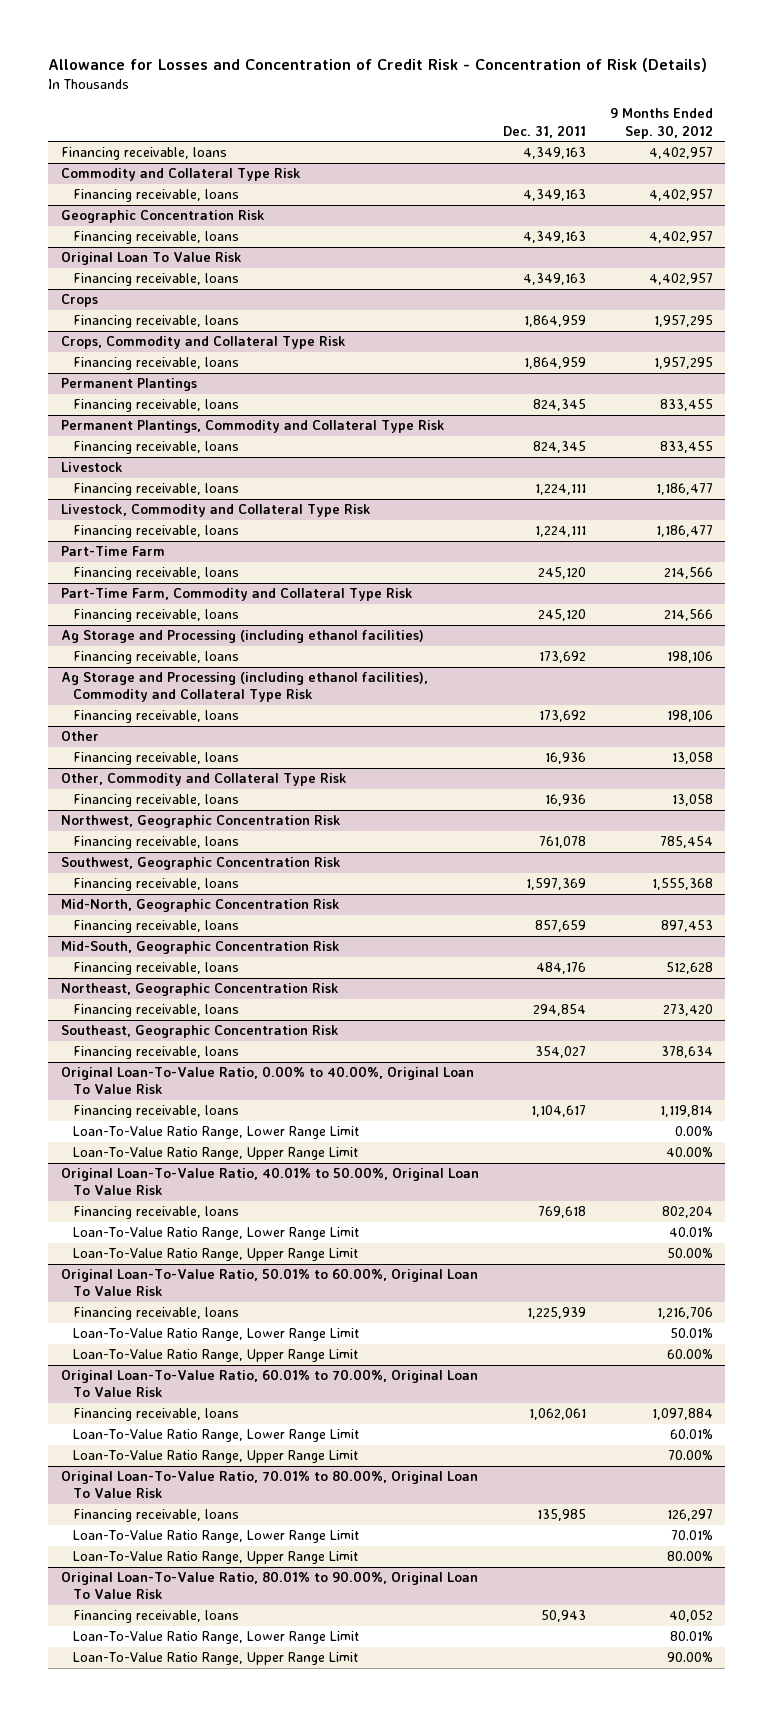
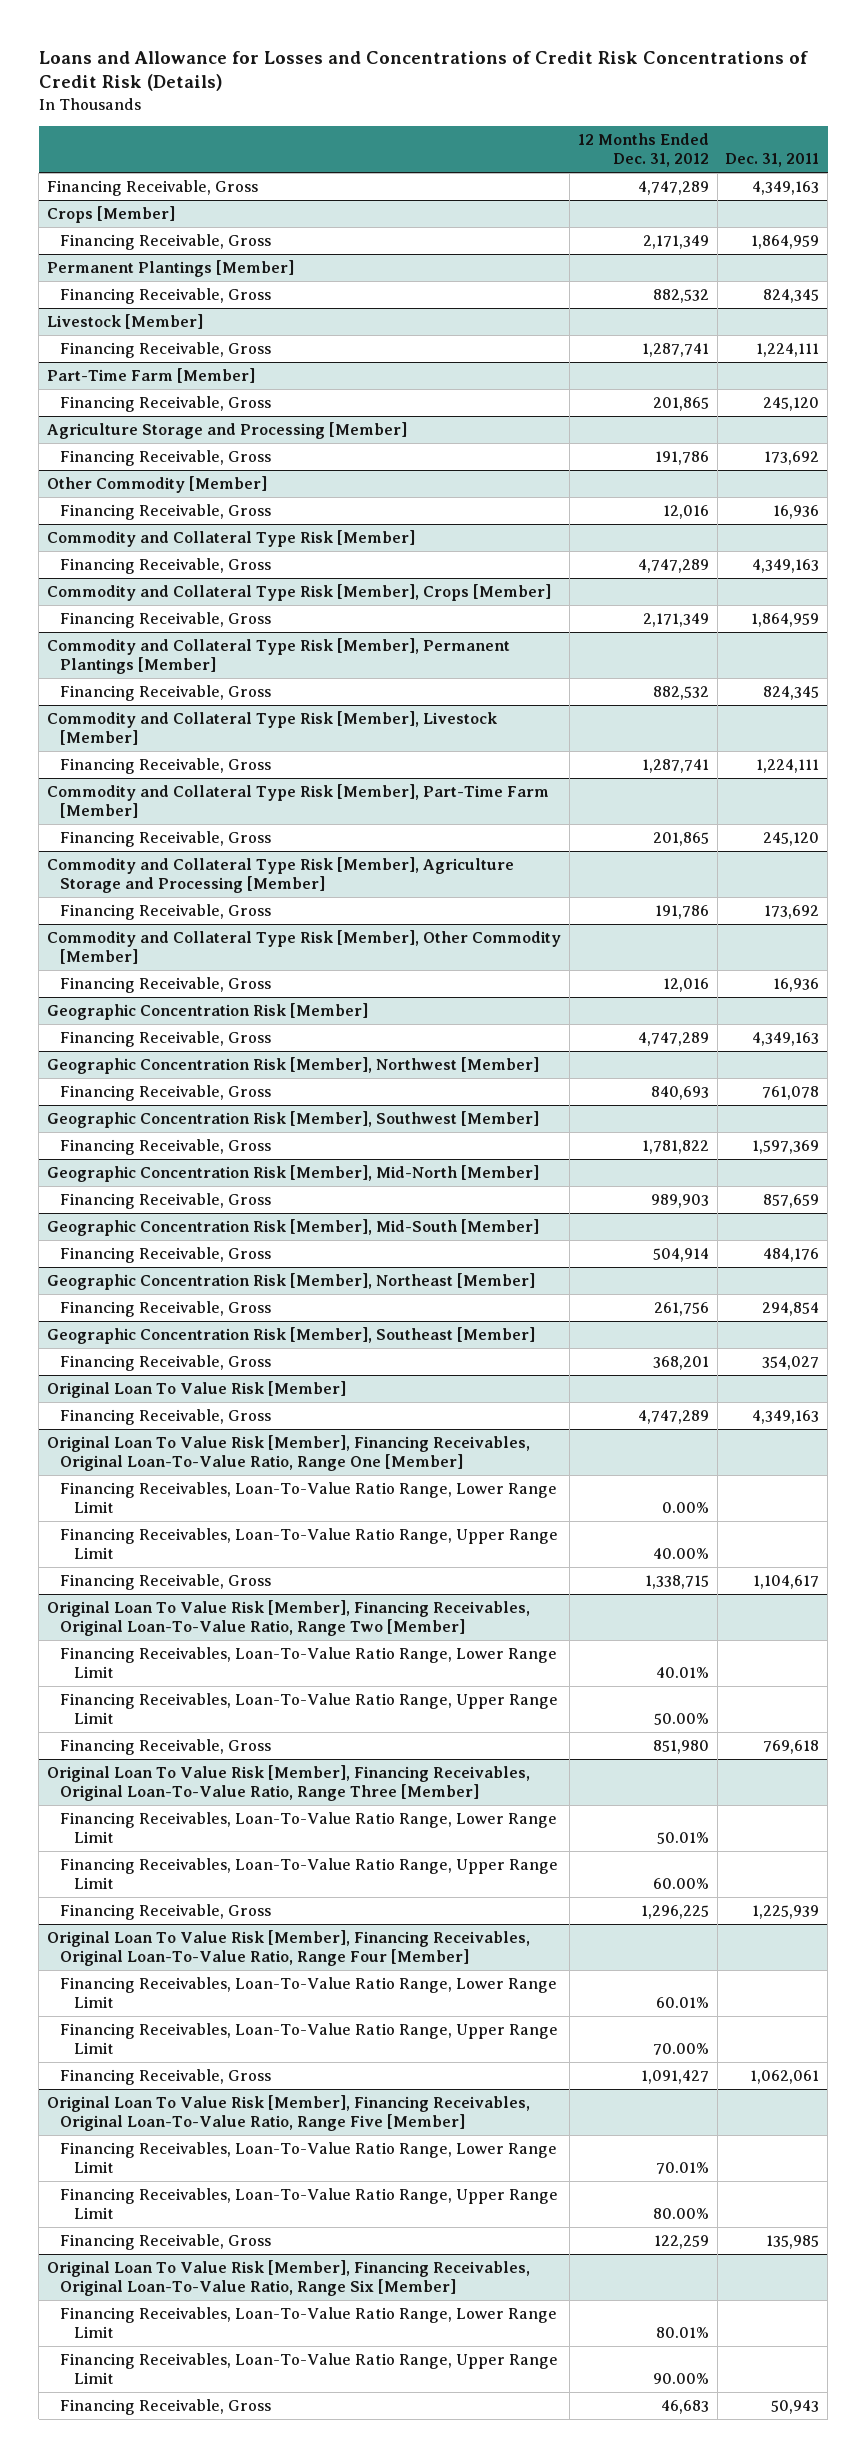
- Allowance for Losses and Concentration of Credit Risk - Concentration of Risk (Details)
+ Loans and Allowance for Losses and Concentrations of Credit Risk Concentrations of Credit Risk (Details)
- | Dec. 31, 2011 | 9 Months Ended Sep. 30, 2012
+ | 12 Months Ended Dec. 31, 2012 | Dec. 31, 2011
- Financing receivable, loans | 4,349,163 | 4,402,957
- Commodity and Collateral Type Risk
- Financing receivable, loans | 4,349,163 | 4,402,957
- Geographic Concentration Risk
- Financing receivable, loans | 4,349,163 | 4,402,957
- Original Loan To Value Risk
- Financing receivable, loans | 4,349,163 | 4,402,957
- Crops
- Financing receivable, loans | 1,864,959 | 1,957,295
- Crops, Commodity and Collateral Type Risk
- Financing receivable, loans | 1,864,959 | 1,957,295
- Permanent Plantings
- Financing receivable, loans | 824,345 | 833,455
- Permanent Plantings, Commodity and Collateral Type Risk
- Financing receivable, loans | 824,345 | 833,455
- Livestock
- Financing receivable, loans | 1,224,111 | 1,186,477
- Livestock, Commodity and Collateral Type Risk
- Financing receivable, loans | 1,224,111 | 1,186,477
- Part-Time Farm
- Financing receivable, loans | 245,120 | 214,566
- Part-Time Farm, Commodity and Collateral Type Risk
- Financing receivable, loans | 245,120 | 214,566
- Ag Storage and Processing (including ethanol facilities)
- Financing receivable, loans | 173,692 | 198,106
- Ag Storage and Processing (including ethanol facilities), Commodity and Collateral Type Risk
- Financing receivable, loans | 173,692 | 198,106
- Other
- Financing receivable, loans | 16,936 | 13,058
- Other, Commodity and Collateral Type Risk
- Financing receivable, loans | 16,936 | 13,058
- Northwest, Geographic Concentration Risk
- Financing receivable, loans | 761,078 | 785,454
- Southwest, Geographic Concentration Risk
- Financing receivable, loans | 1,597,369 | 1,555,368
- Mid-North, Geographic Concentration Risk
- Financing receivable, loans | 857,659 | 897,453
- Mid-South, Geographic Concentration Risk
- Financing receivable, loans | 484,176 | 512,628
- Northeast, Geographic Concentration Risk
- Financing receivable, loans | 294,854 | 273,420
- Southeast, Geographic Concentration Risk
- Financing receivable, loans | 354,027 | 378,634
- Original Loan-To-Value Ratio, 0.00% to 40.00%, Original Loan To Value Risk
- Financing receivable, loans | 1,104,617 | 1,119,814
- Loan-To-Value Ratio Range, Lower Range Limit | | 0.00%
- Loan-To-Value Ratio Range, Upper Range Limit | | 40.00%
- Original Loan-To-Value Ratio, 40.01% to 50.00%, Original Loan To Value Risk
- Financing receivable, loans | 769,618 | 802,204
- Loan-To-Value Ratio Range, Lower Range Limit | | 40.01%
- Loan-To-Value Ratio Range, Upper Range Limit | | 50.00%
- Original Loan-To-Value Ratio, 50.01% to 60.00%, Original Loan To Value Risk
- Financing receivable, loans | 1,225,939 | 1,216,706
- Loan-To-Value Ratio Range, Lower Range Limit | | 50.01%
- Loan-To-Value Ratio Range, Upper Range Limit | | 60.00%
- Original Loan-To-Value Ratio, 60.01% to 70.00%, Original Loan To Value Risk
- Financing receivable, loans | 1,062,061 | 1,097,884
- Loan-To-Value Ratio Range, Lower Range Limit | | 60.01%
- Loan-To-Value Ratio Range, Upper Range Limit | | 70.00%
- Original Loan-To-Value Ratio, 70.01% to 80.00%, Original Loan To Value Risk
- Financing receivable, loans | 135,985 | 126,297
- Loan-To-Value Ratio Range, Lower Range Limit | | 70.01%
- Loan-To-Value Ratio Range, Upper Range Limit | | 80.00%
- Original Loan-To-Value Ratio, 80.01% to 90.00%, Original Loan To Value Risk
- Financing receivable, loans | 50,943 | 40,052
- Loan-To-Value Ratio Range, Lower Range Limit | | 80.01%
- Loan-To-Value Ratio Range, Upper Range Limit | | 90.00%
+ Financing Receivable, Gross | 4,747,289 | 4,349,163
+ Crops [Member]
+ Financing Receivable, Gross | 2,171,349 | 1,864,959
+ Permanent Plantings [Member]
+ Financing Receivable, Gross | 882,532 | 824,345
+ Livestock [Member]
+ Financing Receivable, Gross | 1,287,741 | 1,224,111
+ Part-Time Farm [Member]
+ Financing Receivable, Gross | 201,865 | 245,120
+ Agriculture Storage and Processing [Member]
+ Financing Receivable, Gross | 191,786 | 173,692
+ Other Commodity [Member]
+ Financing Receivable, Gross | 12,016 | 16,936
+ Commodity and Collateral Type Risk [Member]
+ Financing Receivable, Gross | 4,747,289 | 4,349,163
+ Commodity and Collateral Type Risk [Member], Crops [Member]
+ Financing Receivable, Gross | 2,171,349 | 1,864,959
+ Commodity and Collateral Type Risk [Member], Permanent Plantings [Member]
+ Financing Receivable, Gross | 882,532 | 824,345
+ Commodity and Collateral Type Risk [Member], Livestock [Member]
+ Financing Receivable, Gross | 1,287,741 | 1,224,111
+ Commodity and Collateral Type Risk [Member], Part-Time Farm [Member]
+ Financing Receivable, Gross | 201,865 | 245,120
+ Commodity and Collateral Type Risk [Member], Agriculture Storage and Processing [Member]
+ Financing Receivable, Gross | 191,786 | 173,692
+ Commodity and Collateral Type Risk [Member], Other Commodity [Member]
+ Financing Receivable, Gross | 12,016 | 16,936
+ Geographic Concentration Risk [Member]
+ Financing Receivable, Gross | 4,747,289 | 4,349,163
+ Geographic Concentration Risk [Member], Northwest [Member]
+ Financing Receivable, Gross | 840,693 | 761,078
+ Geographic Concentration Risk [Member], Southwest [Member]
+ Financing Receivable, Gross | 1,781,822 | 1,597,369
+ Geographic Concentration Risk [Member], Mid-North [Member]
+ Financing Receivable, Gross | 989,903 | 857,659
+ Geographic Concentration Risk [Member], Mid-South [Member]
+ Financing Receivable, Gross | 504,914 | 484,176
+ Geographic Concentration Risk [Member], Northeast [Member]
+ Financing Receivable, Gross | 261,756 | 294,854
+ Geographic Concentration Risk [Member], Southeast [Member]
+ Financing Receivable, Gross | 368,201 | 354,027
+ Original Loan To Value Risk [Member]
+ Financing Receivable, Gross | 4,747,289 | 4,349,163
+ Original Loan To Value Risk [Member], Financing Receivables, Original Loan-To-Value Ratio, Range One [Member]
+ Financing Receivables, Loan-To-Value Ratio Range, Lower Range Limit | 0.00% |
+ Financing Receivables, Loan-To-Value Ratio Range, Upper Range Limit | 40.00% |
+ Financing Receivable, Gross | 1,338,715 | 1,104,617
+ Original Loan To Value Risk [Member], Financing Receivables, Original Loan-To-Value Ratio, Range Two [Member]
+ Financing Receivables, Loan-To-Value Ratio Range, Lower Range Limit | 40.01% |
+ Financing Receivables, Loan-To-Value Ratio Range, Upper Range Limit | 50.00% |
+ Financing Receivable, Gross | 851,980 | 769,618
+ Original Loan To Value Risk [Member], Financing Receivables, Original Loan-To-Value Ratio, Range Three [Member]
+ Financing Receivables, Loan-To-Value Ratio Range, Lower Range Limit | 50.01% |
+ Financing Receivables, Loan-To-Value Ratio Range, Upper Range Limit | 60.00% |
+ Financing Receivable, Gross | 1,296,225 | 1,225,939
+ Original Loan To Value Risk [Member], Financing Receivables, Original Loan-To-Value Ratio, Range Four [Member]
+ Financing Receivables, Loan-To-Value Ratio Range, Lower Range Limit | 60.01% |
+ Financing Receivables, Loan-To-Value Ratio Range, Upper Range Limit | 70.00% |
+ Financing Receivable, Gross | 1,091,427 | 1,062,061
+ Original Loan To Value Risk [Member], Financing Receivables, Original Loan-To-Value Ratio, Range Five [Member]
+ Financing Receivables, Loan-To-Value Ratio Range, Lower Range Limit | 70.01% |
+ Financing Receivables, Loan-To-Value Ratio Range, Upper Range Limit | 80.00% |
+ Financing Receivable, Gross | 122,259 | 135,985
+ Original Loan To Value Risk [Member], Financing Receivables, Original Loan-To-Value Ratio, Range Six [Member]
+ Financing Receivables, Loan-To-Value Ratio Range, Lower Range Limit | 80.01% |
+ Financing Receivables, Loan-To-Value Ratio Range, Upper Range Limit | 90.00% |
+ Financing Receivable, Gross | 46,683 | 50,943

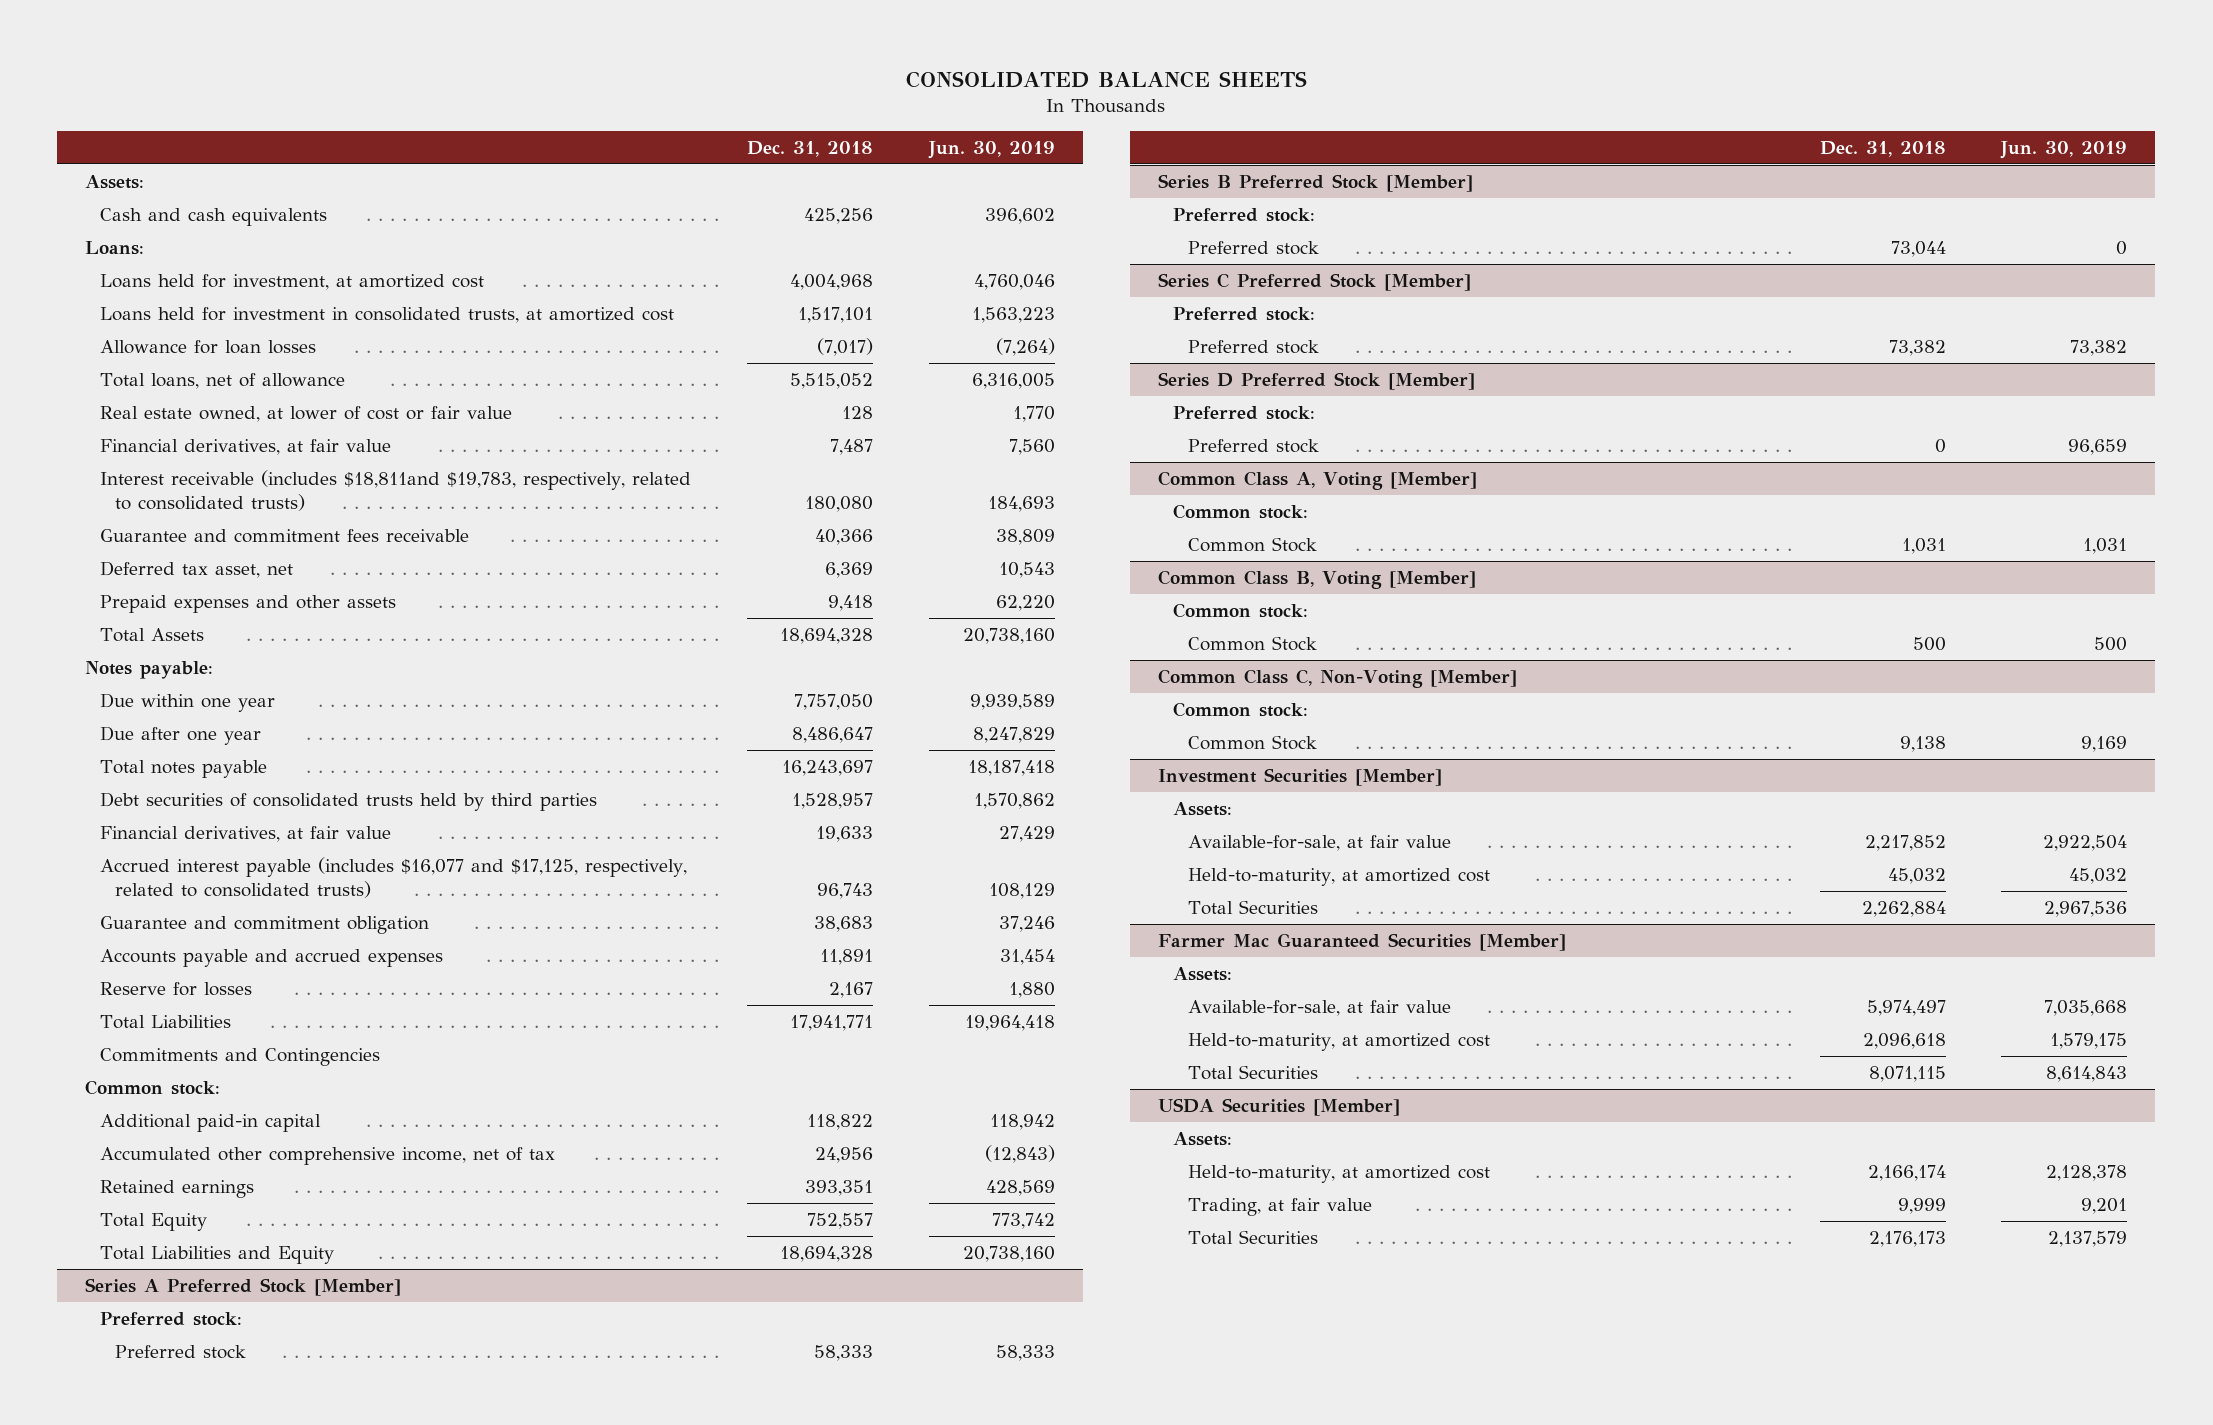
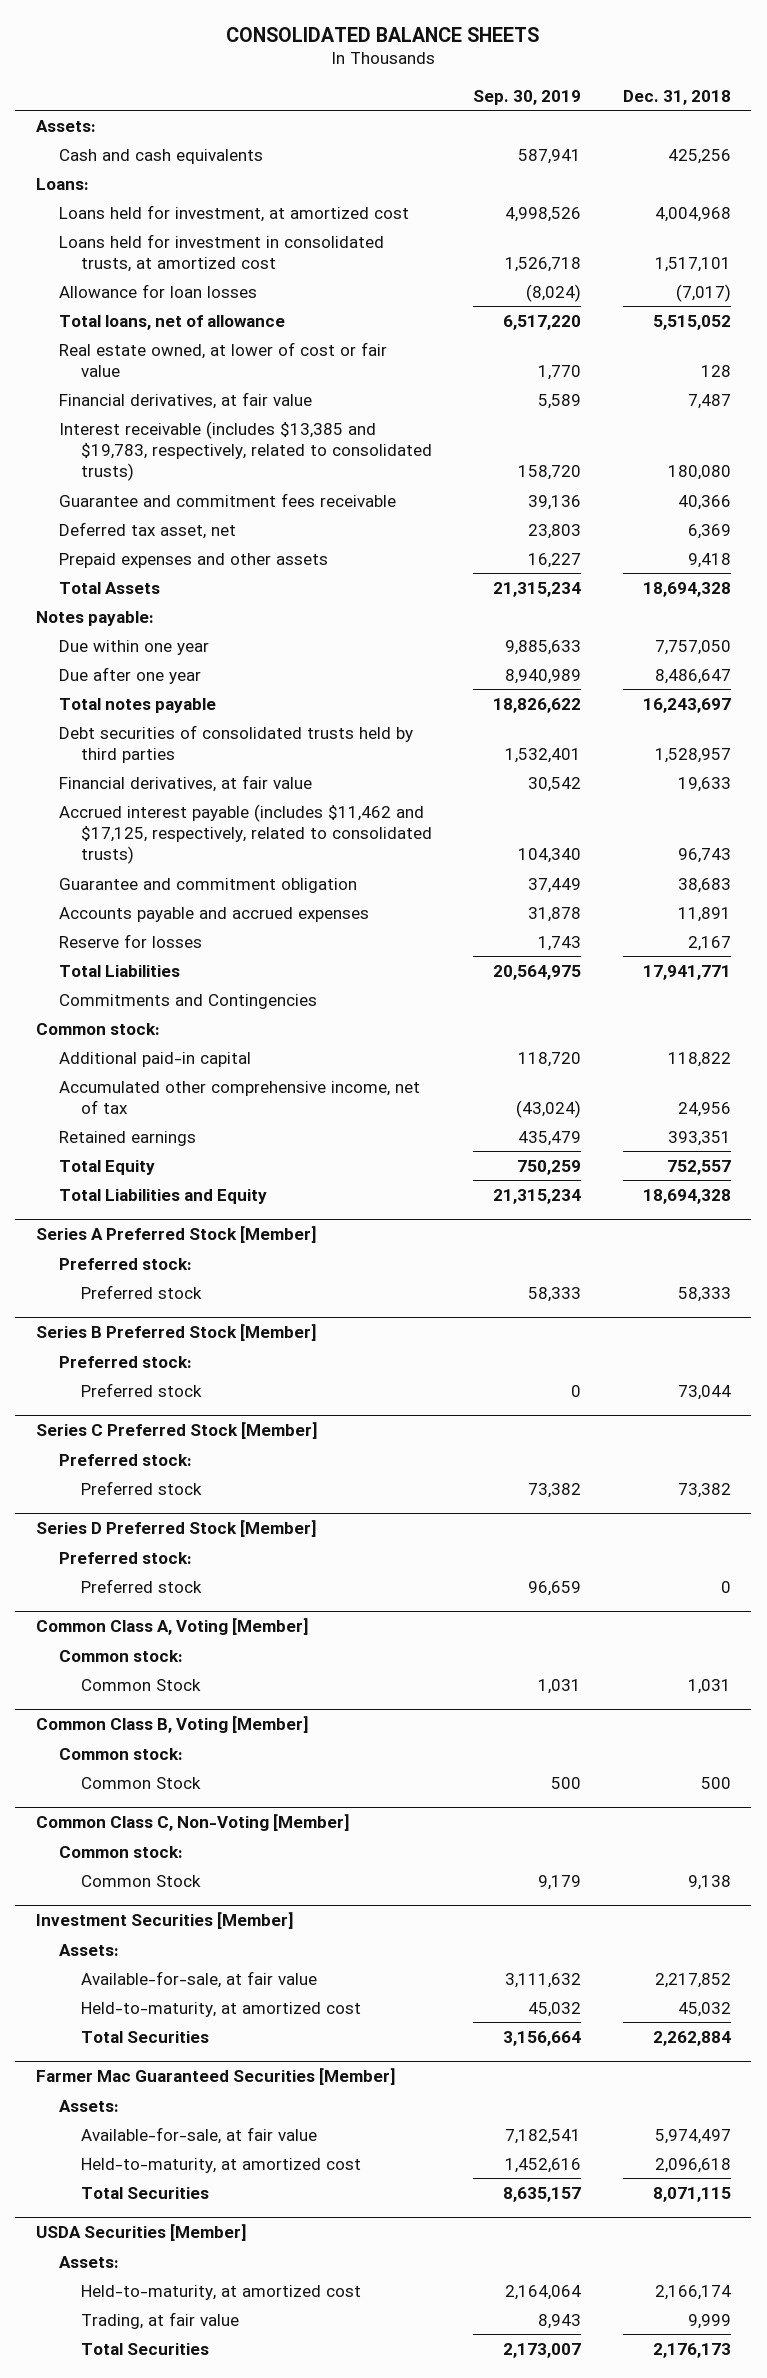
- | Dec. 31, 2018 | Jun. 30, 2019
+ | Sep. 30, 2019 | Dec. 31, 2018
- Interest receivable (includes $18,811and $19,783, respectively, related to consolidated trusts) | 180,080 | 184,693
+ Interest receivable (includes $13,385 and $19,783, respectively, related to consolidated trusts) | 158,720 | 180,080
- Accrued interest payable (includes $16,077 and $17,125, respectively, related to consolidated trusts) | 96,743 | 108,129
+ Accrued interest payable (includes $11,462 and $17,125, respectively, related to consolidated trusts) | 104,340 | 96,743

